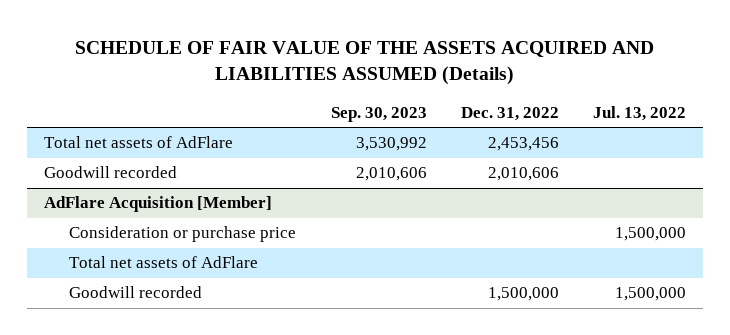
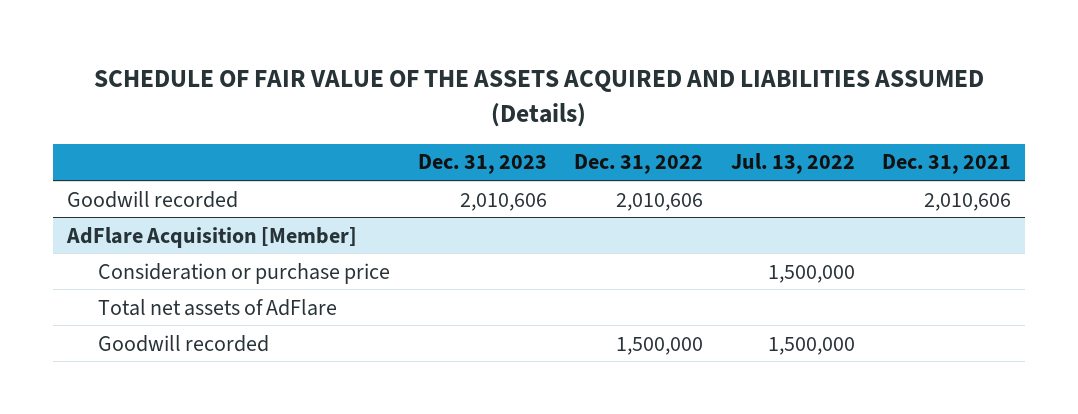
- | Sep. 30, 2023 | Dec. 31, 2022 | Jul. 13, 2022
+ | Dec. 31, 2023 | Dec. 31, 2022 | Jul. 13, 2022 | Dec. 31, 2021
- Total net assets of AdFlare | 3,530,992 | 2,453,456 |

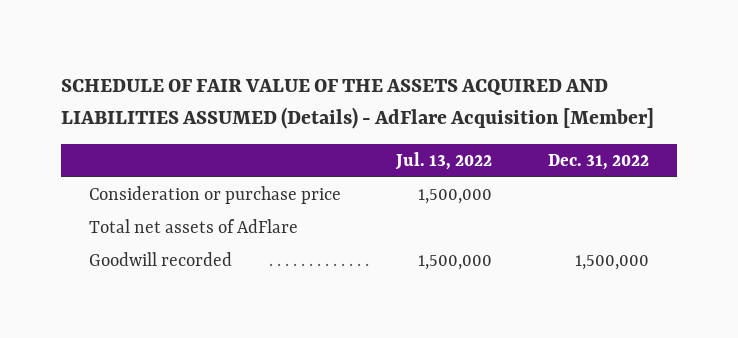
- SCHEDULE OF FAIR VALUE OF THE ASSETS ACQUIRED AND LIABILITIES ASSUMED (Details)
+ SCHEDULE OF FAIR VALUE OF THE ASSETS ACQUIRED AND LIABILITIES ASSUMED (Details) - AdFlare Acquisition [Member]
- | Dec. 31, 2023 | Dec. 31, 2022 | Jul. 13, 2022 | Dec. 31, 2021
+ | Jul. 13, 2022 | Dec. 31, 2022
- Goodwill recorded | 2,010,606 | 2,010,606 | | 2,010,606
- AdFlare Acquisition [Member]

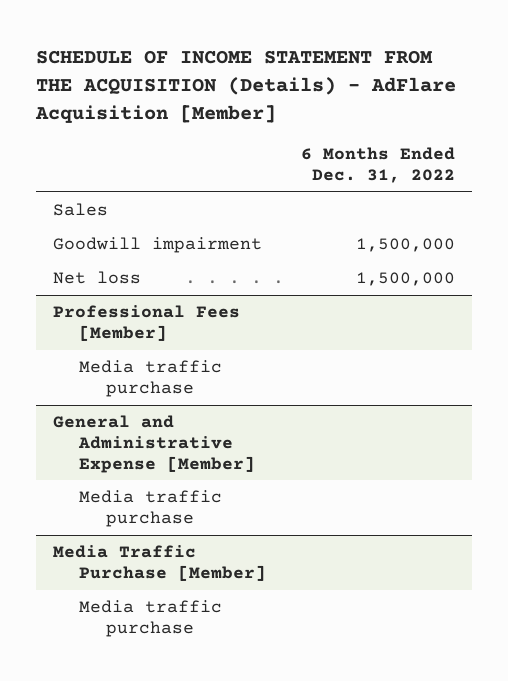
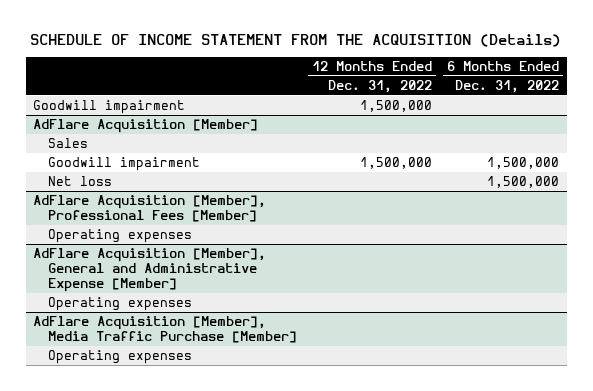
- SCHEDULE OF INCOME STATEMENT FROM THE ACQUISITION (Details) - AdFlare Acquisition [Member]
+ SCHEDULE OF INCOME STATEMENT FROM THE ACQUISITION (Details)
- | 6 Months Ended Dec. 31, 2022
+ | 12 Months Ended Dec. 31, 2022 | 6 Months Ended Dec. 31, 2022
+ Goodwill impairment | 1,500,000 |
+ AdFlare Acquisition [Member]
- Professional Fees [Member]
- Media traffic purchase
- General and Administrative Expense [Member]
- Media traffic purchase
- Media Traffic Purchase [Member]
- Media traffic purchase
+ AdFlare Acquisition [Member], Professional Fees [Member]
+ Operating expenses
+ AdFlare Acquisition [Member], General and Administrative Expense [Member]
+ Operating expenses
+ AdFlare Acquisition [Member], Media Traffic Purchase [Member]
+ Operating expenses

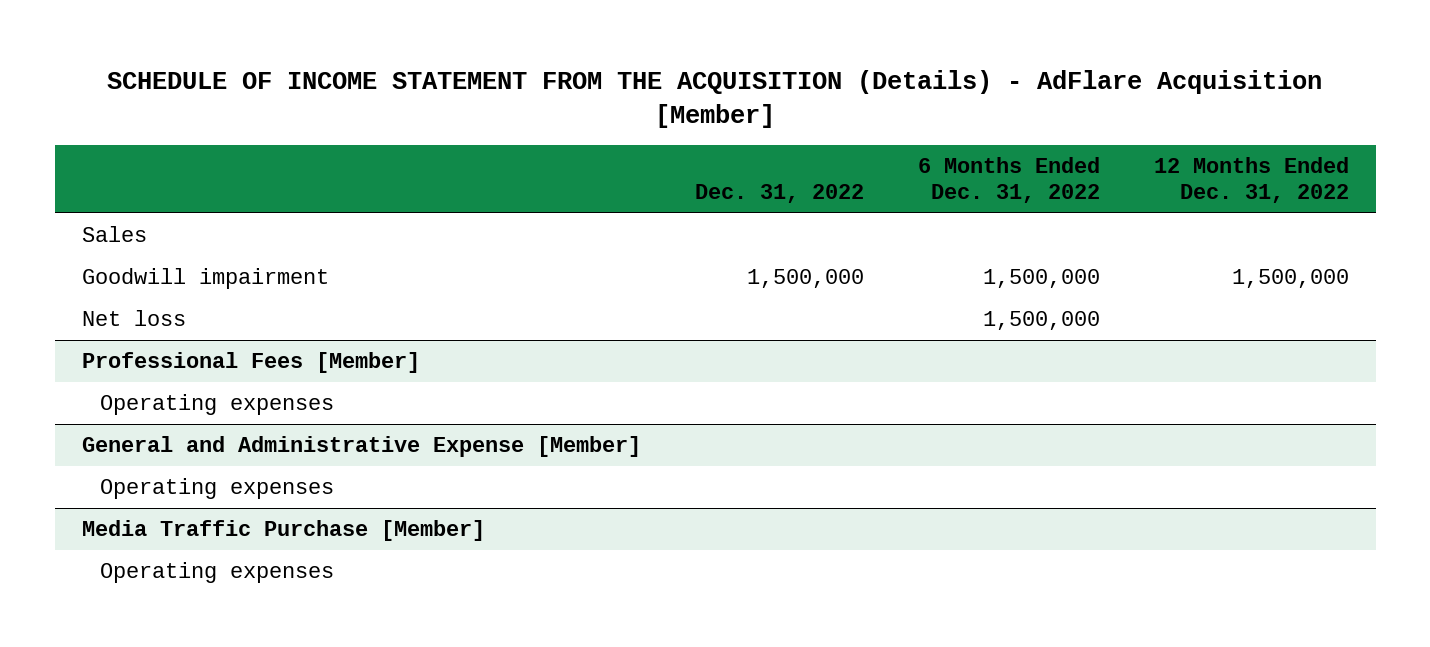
- SCHEDULE OF INCOME STATEMENT FROM THE ACQUISITION (Details)
+ SCHEDULE OF INCOME STATEMENT FROM THE ACQUISITION (Details) - AdFlare Acquisition [Member]
- | 12 Months Ended Dec. 31, 2022 | 6 Months Ended Dec. 31, 2022
+ | Dec. 31, 2022 | 6 Months Ended Dec. 31, 2022 | 12 Months Ended Dec. 31, 2022
- Goodwill impairment | 1,500,000 |
- AdFlare Acquisition [Member]
- AdFlare Acquisition [Member], Professional Fees [Member]
+ Professional Fees [Member]
- AdFlare Acquisition [Member], General and Administrative Expense [Member]
+ General and Administrative Expense [Member]
- AdFlare Acquisition [Member], Media Traffic Purchase [Member]
+ Media Traffic Purchase [Member]

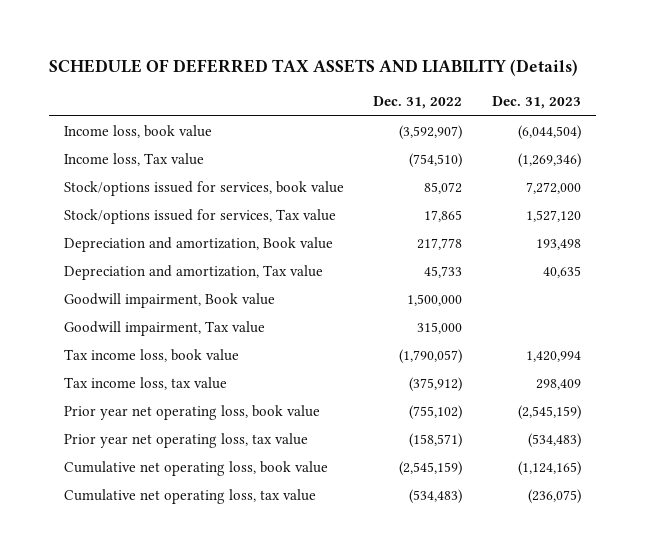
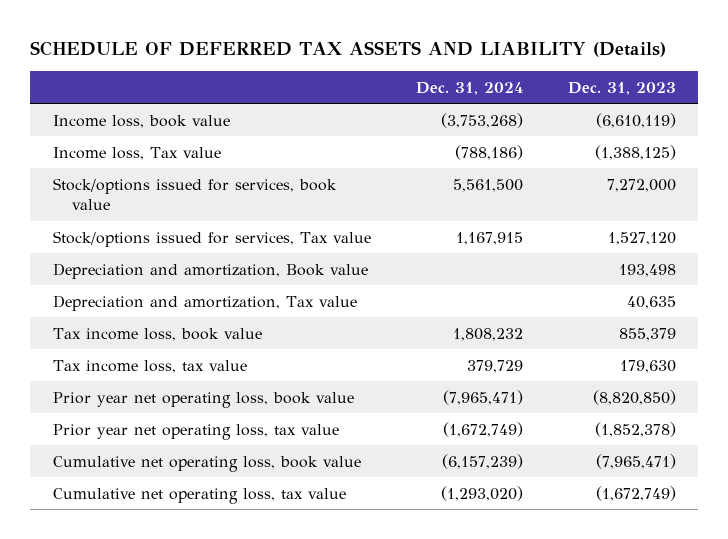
- | Dec. 31, 2022 | Dec. 31, 2023
+ | Dec. 31, 2024 | Dec. 31, 2023
- Income loss, book value | (3,592,907) | (6,044,504)
- Income loss, Tax value | (754,510) | (1,269,346)
+ Income loss, book value | (3,753,268) | (6,610,119)
+ Income loss, Tax value | (788,186) | (1,388,125)
- Goodwill impairment, Book value | 1,500,000 |
- Goodwill impairment, Tax value | 315,000 |
- Tax income loss, book value | (1,790,057) | 1,420,994
- Tax income loss, tax value | (375,912) | 298,409
- Prior year net operating loss, book value | (755,102) | (2,545,159)
- Prior year net operating loss, tax value | (158,571) | (534,483)
- Cumulative net operating loss, book value | (2,545,159) | (1,124,165)
- Cumulative net operating loss, tax value | (534,483) | (236,075)
+ Tax income loss, book value | 1,808,232 | 855,379
+ Tax income loss, tax value | 379,729 | 179,630
+ Prior year net operating loss, book value | (7,965,471) | (8,820,850)
+ Prior year net operating loss, tax value | (1,672,749) | (1,852,378)
+ Cumulative net operating loss, book value | (6,157,239) | (7,965,471)
+ Cumulative net operating loss, tax value | (1,293,020) | (1,672,749)

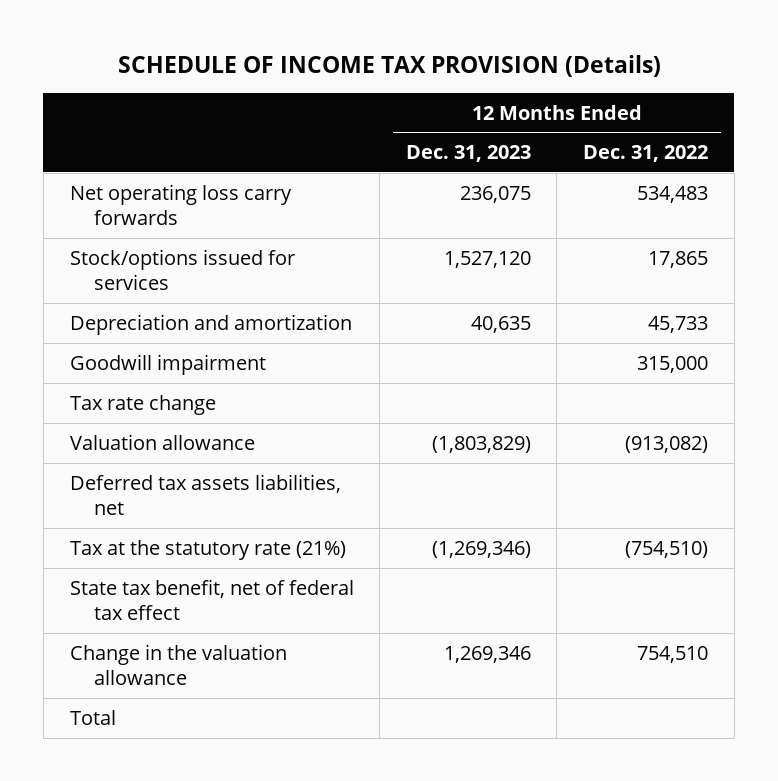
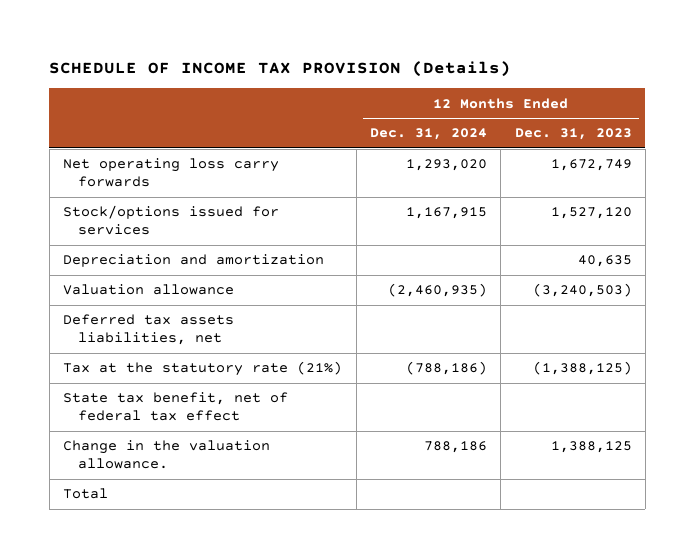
- | 12 Months Ended Dec. 31, 2023 | 12 Months Ended Dec. 31, 2022
+ | 12 Months Ended Dec. 31, 2024 | 12 Months Ended Dec. 31, 2023
- Net operating loss carry forwards | 236,075 | 534,483
+ Net operating loss carry forwards | 1,293,020 | 1,672,749
- Goodwill impairment | | 315,000
- Tax rate change
- Valuation allowance | (1,803,829) | (913,082)
+ Valuation allowance | (2,460,935) | (3,240,503)
- Tax at the statutory rate (21%) | (1,269,346) | (754,510)
+ Tax at the statutory rate (21%) | (788,186) | (1,388,125)
- Change in the valuation allowance | 1,269,346 | 754,510
+ Change in the valuation allowance. | 788,186 | 1,388,125

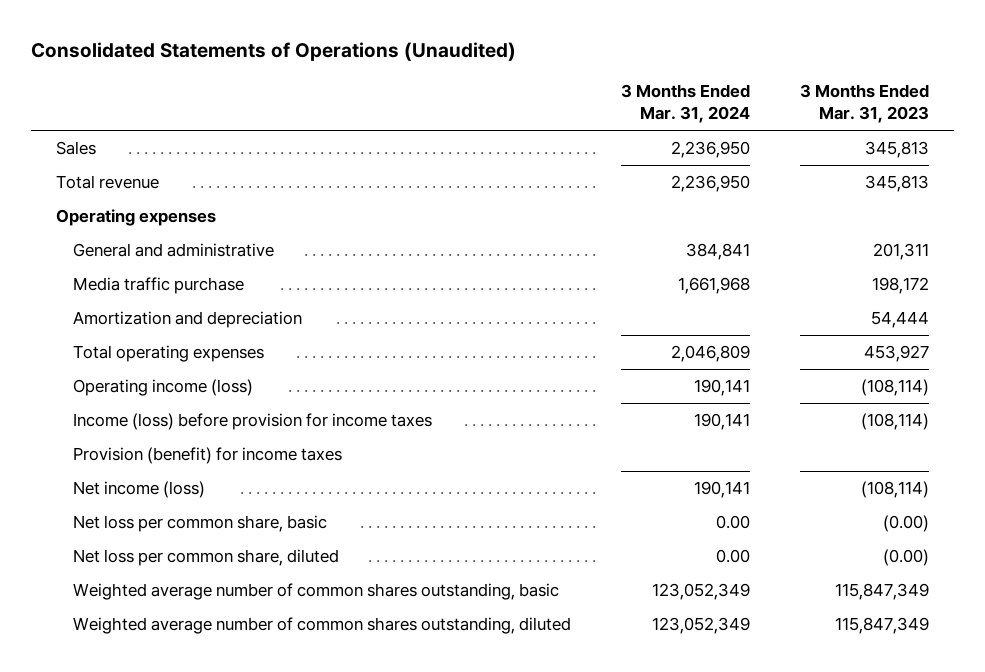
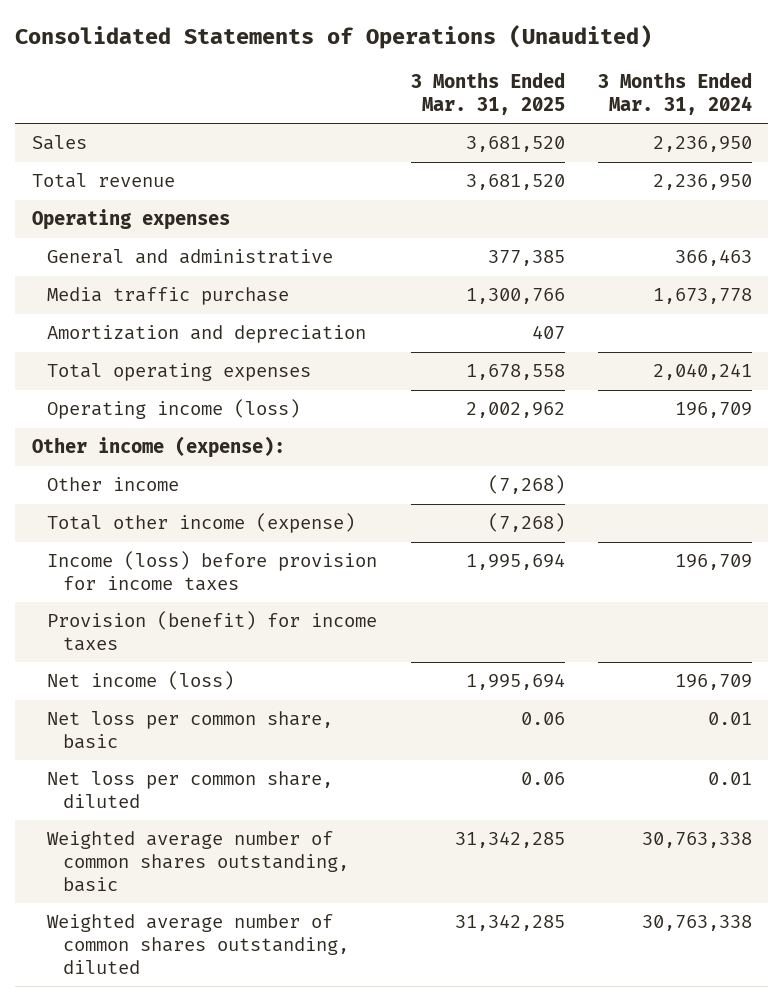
- | 3 Months Ended Mar. 31, 2024 | 3 Months Ended Mar. 31, 2023
+ | 3 Months Ended Mar. 31, 2025 | 3 Months Ended Mar. 31, 2024
- General and administrative | 384,841 | 201,311
- Media traffic purchase | 1,661,968 | 198,172
+ General and administrative | 377,385 | 366,463
+ Media traffic purchase | 1,300,766 | 1,673,778
- Total operating expenses | 2,046,809 | 453,927
- Operating income (loss) | 190,141 | (108,114)
- Income (loss) before provision for income taxes | 190,141 | (108,114)
+ Total operating expenses | 1,678,558 | 2,040,241
+ Operating income (loss) | 2,002,962 | 196,709
+ Other income (expense):
+ Other income | (7,268) |
+ Total other income (expense) | (7,268) |
+ Income (loss) before provision for income taxes | 1,995,694 | 196,709
- Net income (loss) | 190,141 | (108,114)
- Net loss per common share, basic | 0.00 | (0.00)
- Net loss per common share, diluted | 0.00 | (0.00)
- Weighted average number of common shares outstanding, basic | 123,052,349 | 115,847,349
- Weighted average number of common shares outstanding, diluted | 123,052,349 | 115,847,349
+ Net income (loss) | 1,995,694 | 196,709
+ Net loss per common share, basic | 0.06 | 0.01
+ Net loss per common share, diluted | 0.06 | 0.01
+ Weighted average number of common shares outstanding, basic | 31,342,285 | 30,763,338
+ Weighted average number of common shares outstanding, diluted | 31,342,285 | 30,763,338

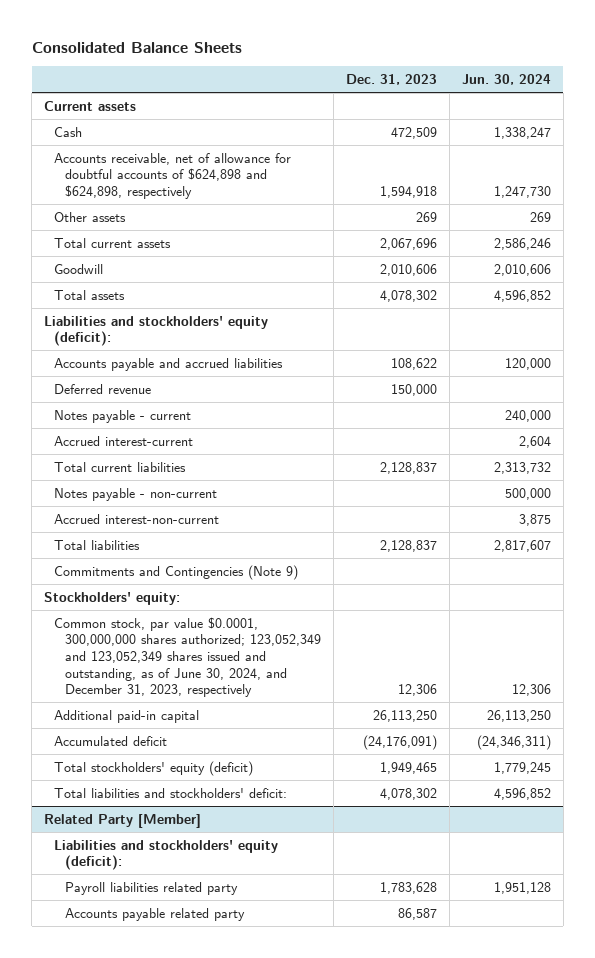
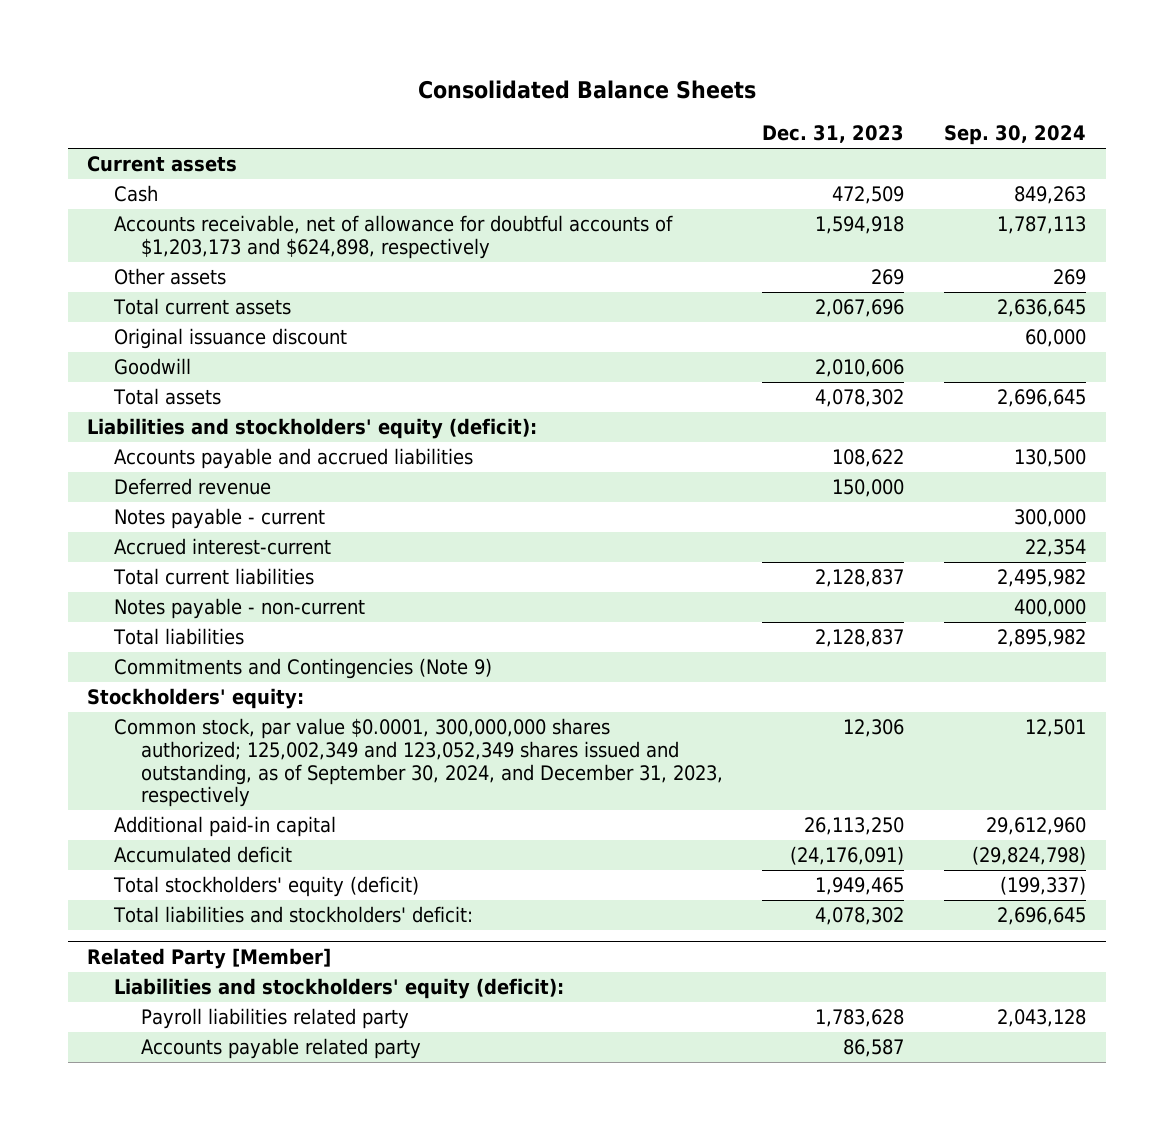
- | Dec. 31, 2023 | Jun. 30, 2024
+ | Dec. 31, 2023 | Sep. 30, 2024
- Accounts receivable, net of allowance for doubtful accounts of $624,898 and $624,898, respectively | 1,594,918 | 1,247,730
+ Accounts receivable, net of allowance for doubtful accounts of $1,203,173 and $624,898, respectively | 1,594,918 | 1,787,113
+ Original issuance discount | | 60,000
- Accrued interest-non-current | | 3,875
- Common stock, par value $0.0001, 300,000,000 shares authorized; 123,052,349 and 123,052,349 shares issued and outstanding, as of June 30, 2024, and December 31, 2023, respectively | 12,306 | 12,306
+ Common stock, par value $0.0001, 300,000,000 shares authorized; 125,002,349 and 123,052,349 shares issued and outstanding, as of September 30, 2024, and December 31, 2023, respectively | 12,306 | 12,501

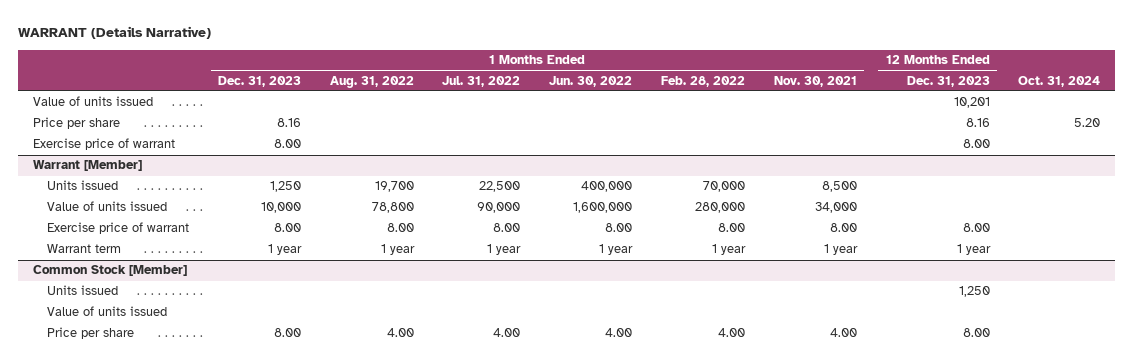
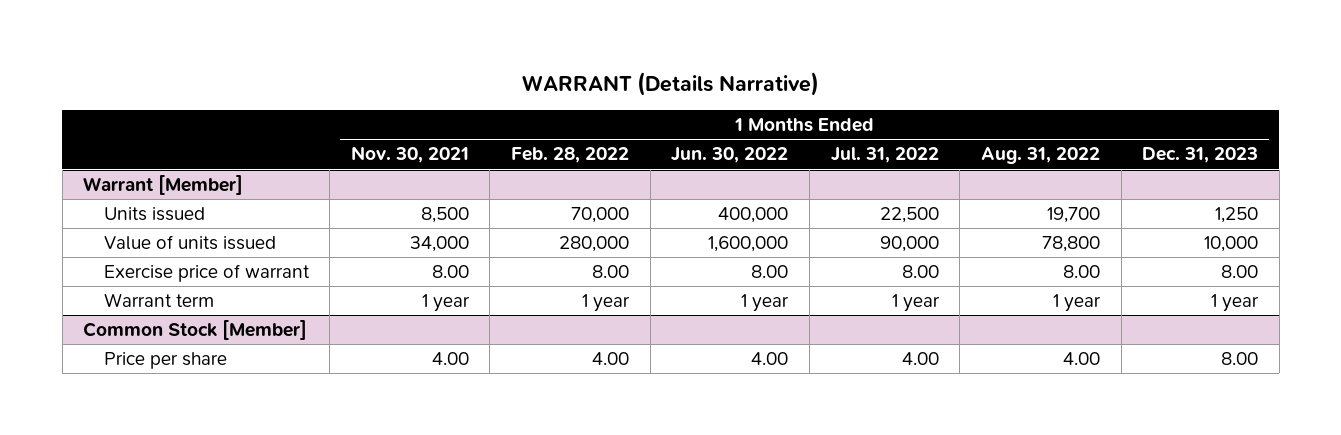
- | 1 Months Ended Dec. 31, 2023 | 1 Months Ended Aug. 31, 2022 | 1 Months Ended Jul. 31, 2022 | 1 Months Ended Jun. 30, 2022 | 1 Months Ended Feb. 28, 2022 | 1 Months Ended Nov. 30, 2021 | 12 Months Ended Dec. 31, 2023 | Oct. 31, 2024
+ | 1 Months Ended Nov. 30, 2021 | 1 Months Ended Feb. 28, 2022 | 1 Months Ended Jun. 30, 2022 | 1 Months Ended Jul. 31, 2022 | 1 Months Ended Aug. 31, 2022 | 1 Months Ended Dec. 31, 2023
- Value of units issued | | | | | | | 10,201 |
- Price per share | 8.16 | | | | | | 8.16 | 5.20
- Exercise price of warrant | 8.00 | | | | | | 8.00 |
@ Common Stock [Member]
- Units issued | | | | | | | 1,250 |
- Value of units issued

